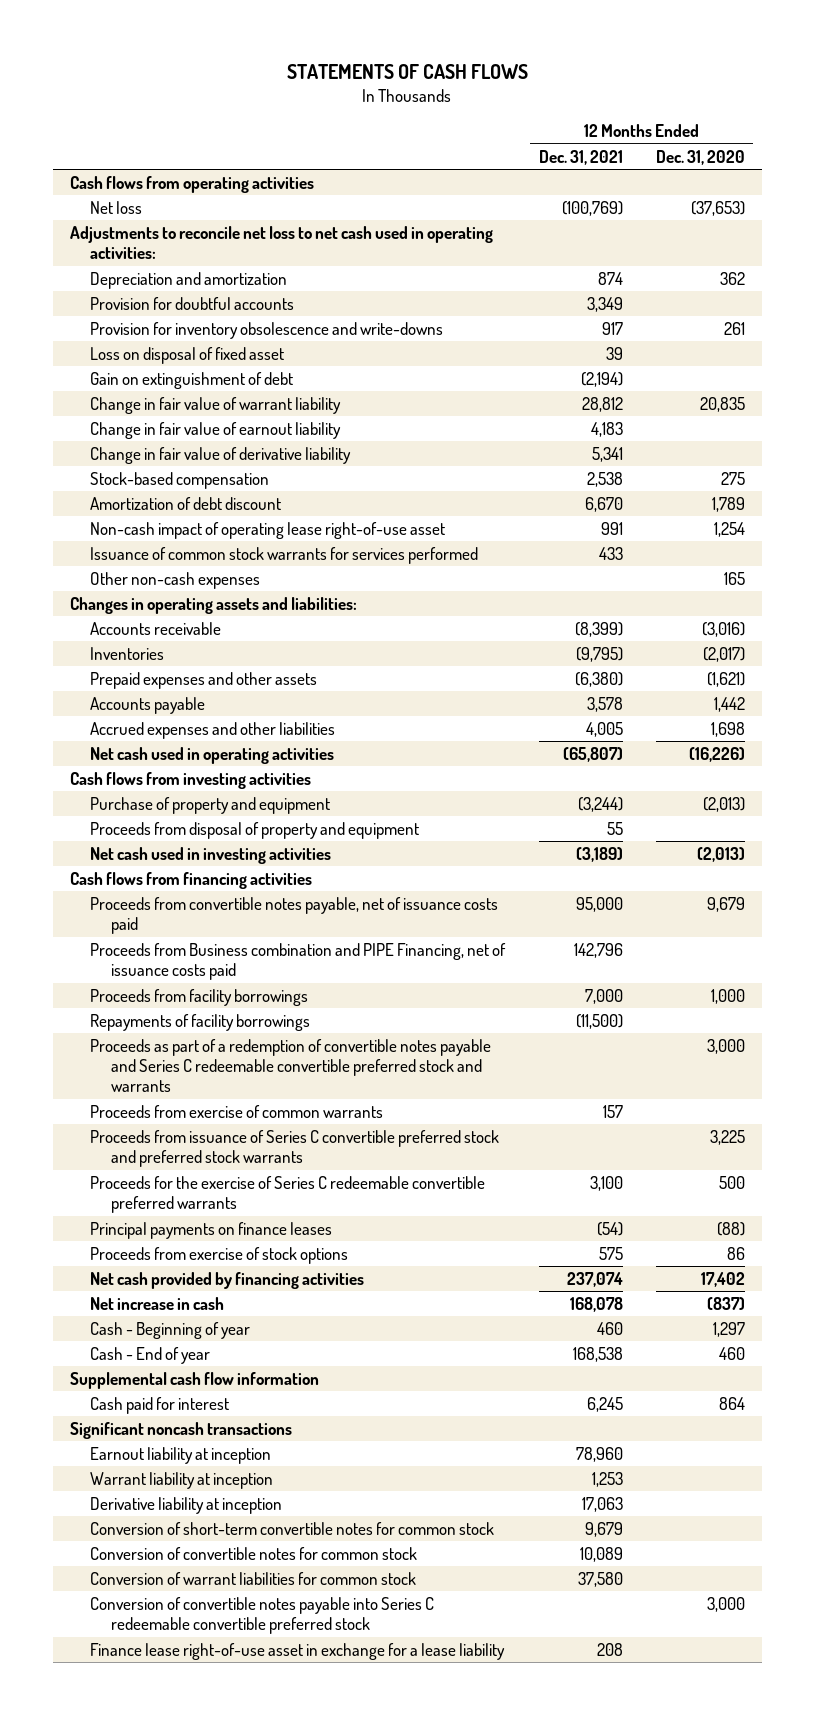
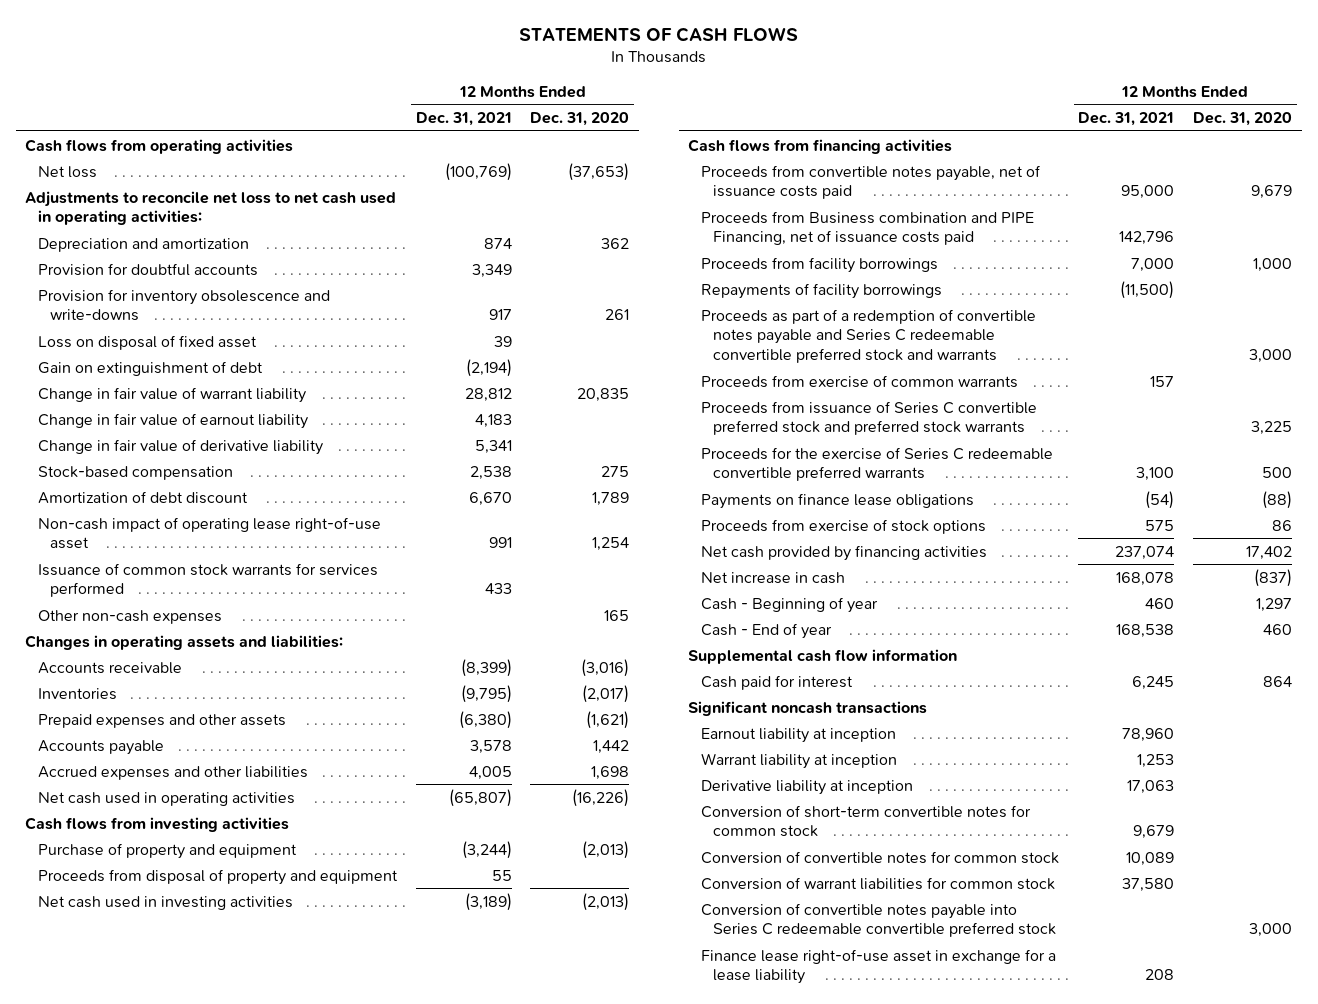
- Principal payments on finance leases | (54) | (88)
+ Payments on finance lease obligations | (54) | (88)

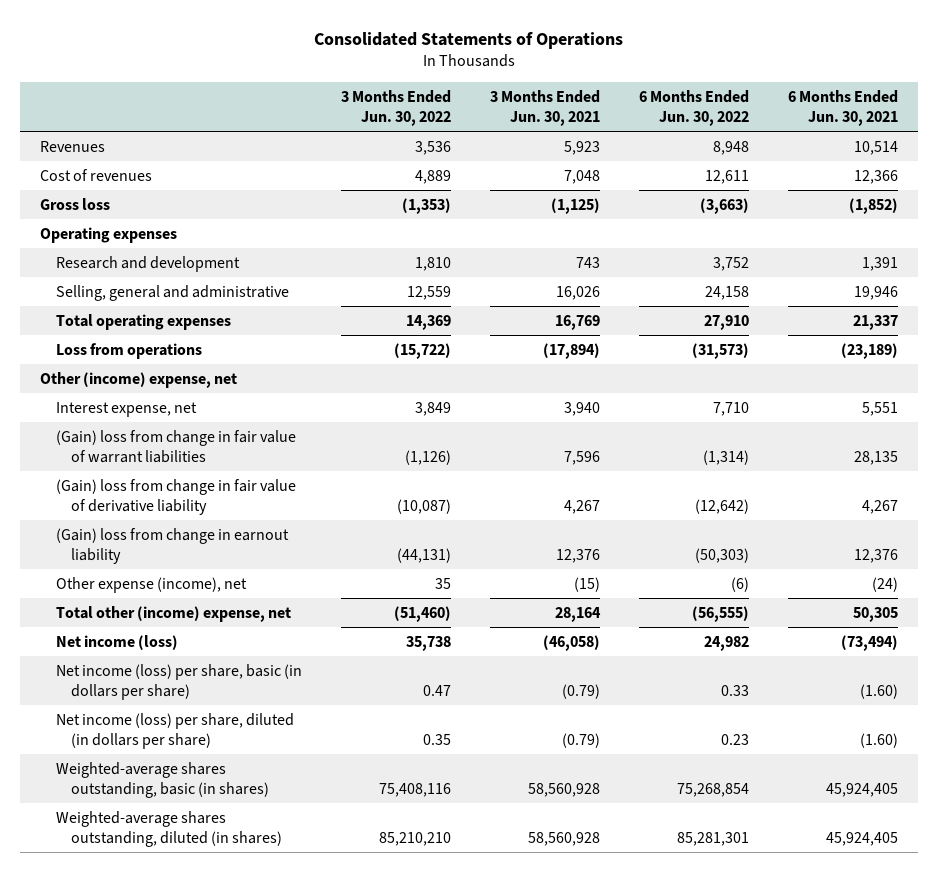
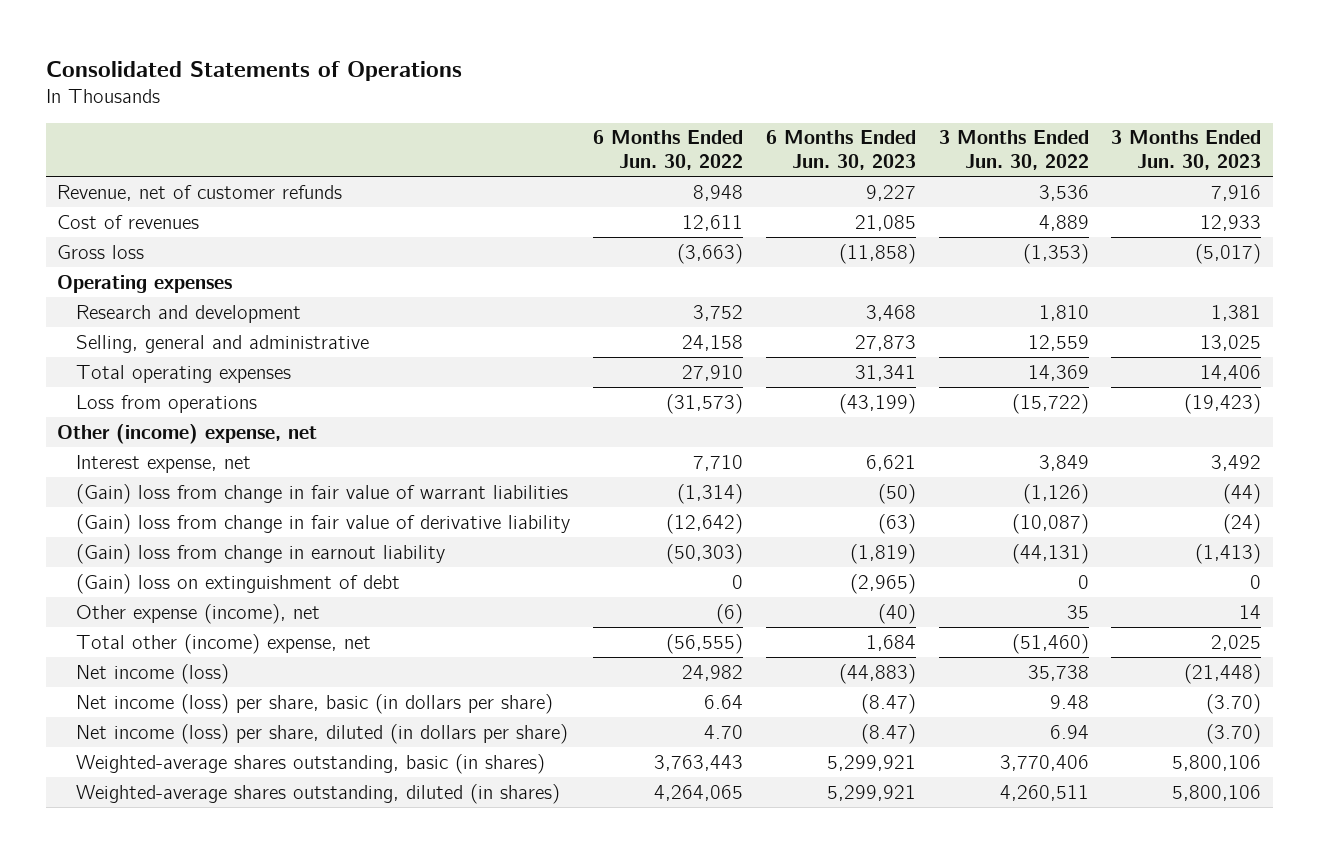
- | 3 Months Ended Jun. 30, 2022 | 3 Months Ended Jun. 30, 2021 | 6 Months Ended Jun. 30, 2022 | 6 Months Ended Jun. 30, 2021
+ | 6 Months Ended Jun. 30, 2022 | 6 Months Ended Jun. 30, 2023 | 3 Months Ended Jun. 30, 2022 | 3 Months Ended Jun. 30, 2023
- Revenues | 3,536 | 5,923 | 8,948 | 10,514
+ Revenue, net of customer refunds | 8,948 | 9,227 | 3,536 | 7,916
+ (Gain) loss on extinguishment of debt | 0 | (2,965) | 0 | 0
- Net income (loss) per share, basic (in dollars per share) | 0.47 | (0.79) | 0.33 | (1.60)
- Net income (loss) per share, diluted (in dollars per share) | 0.35 | (0.79) | 0.23 | (1.60)
- Weighted-average shares outstanding, basic (in shares) | 75,408,116 | 58,560,928 | 75,268,854 | 45,924,405
- Weighted-average shares outstanding, diluted (in shares) | 85,210,210 | 58,560,928 | 85,281,301 | 45,924,405
+ Net income (loss) per share, basic (in dollars per share) | 6.64 | (8.47) | 9.48 | (3.70)
+ Net income (loss) per share, diluted (in dollars per share) | 4.70 | (8.47) | 6.94 | (3.70)
+ Weighted-average shares outstanding, basic (in shares) | 3,763,443 | 5,299,921 | 3,770,406 | 5,800,106
+ Weighted-average shares outstanding, diluted (in shares) | 4,264,065 | 5,299,921 | 4,260,511 | 5,800,106

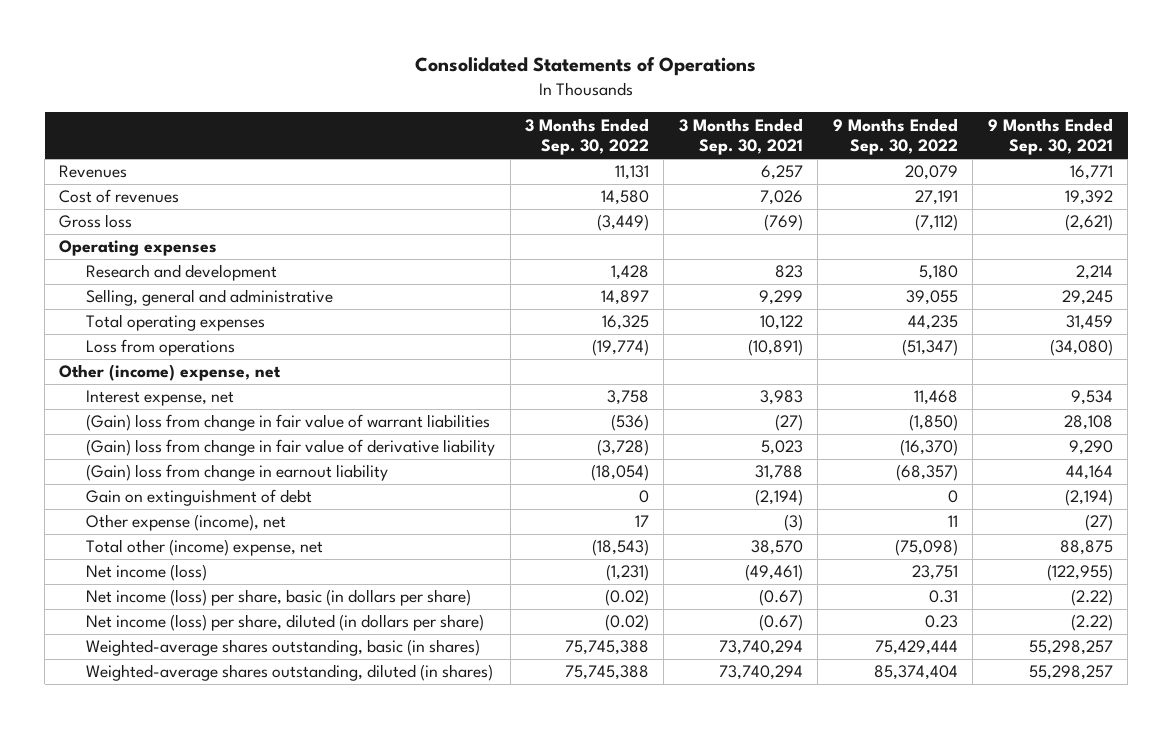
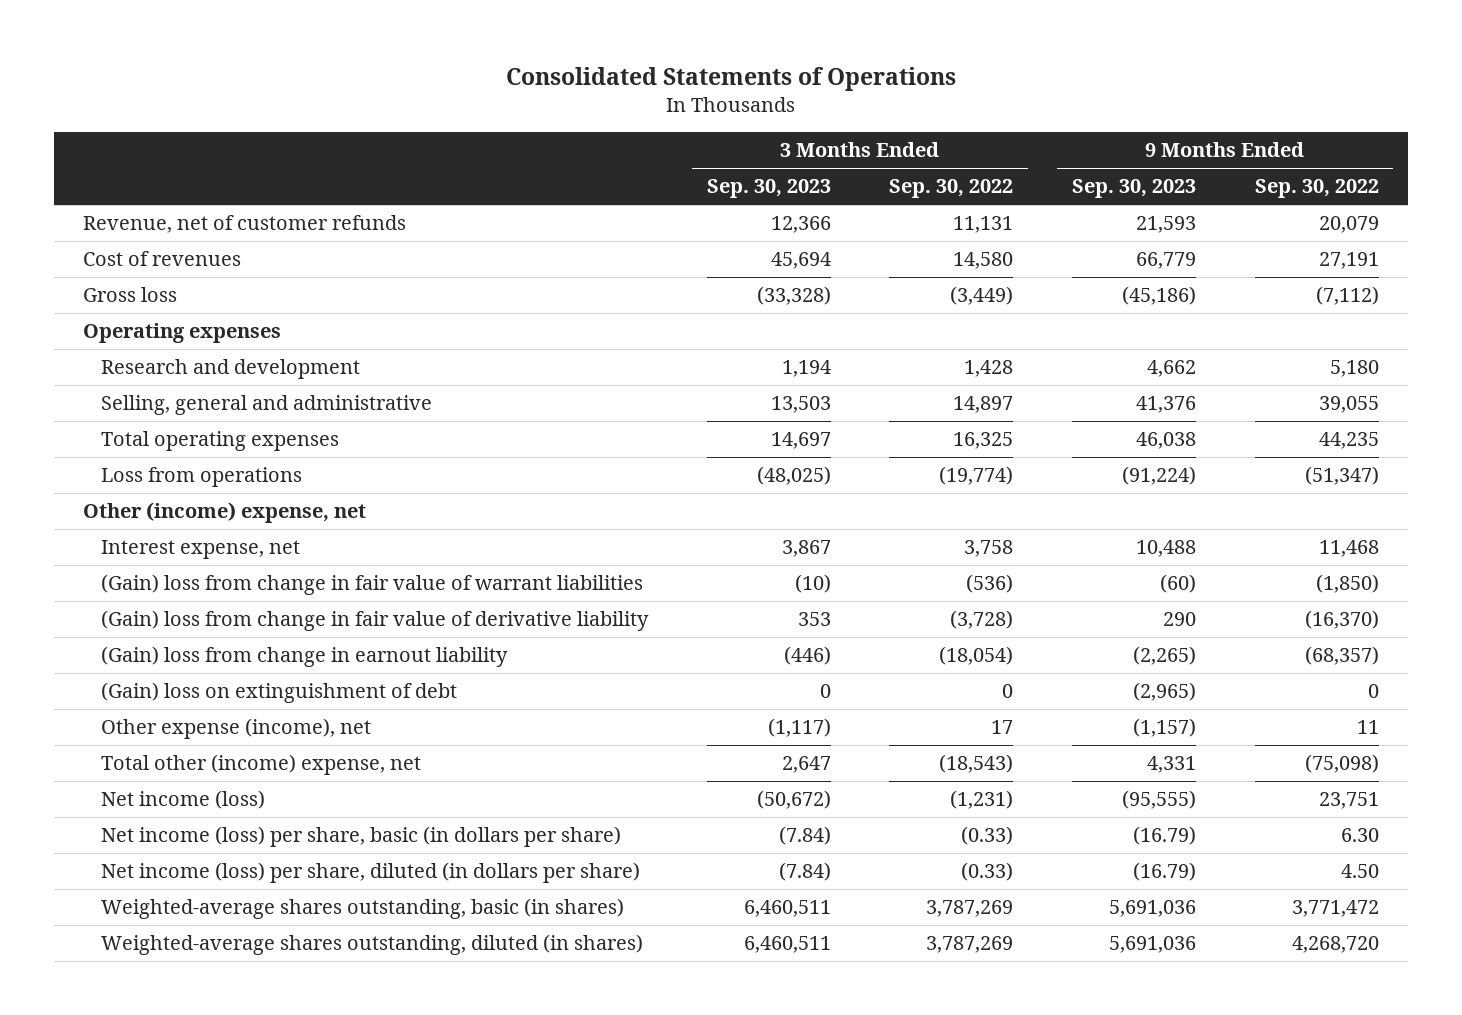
- | 3 Months Ended Sep. 30, 2022 | 3 Months Ended Sep. 30, 2021 | 9 Months Ended Sep. 30, 2022 | 9 Months Ended Sep. 30, 2021
+ | 3 Months Ended Sep. 30, 2023 | 3 Months Ended Sep. 30, 2022 | 9 Months Ended Sep. 30, 2023 | 9 Months Ended Sep. 30, 2022
- Revenues | 11,131 | 6,257 | 20,079 | 16,771
+ Revenue, net of customer refunds | 12,366 | 11,131 | 21,593 | 20,079
- Gain on extinguishment of debt | 0 | (2,194) | 0 | (2,194)
+ (Gain) loss on extinguishment of debt | 0 | 0 | (2,965) | 0
- Net income (loss) per share, basic (in dollars per share) | (0.02) | (0.67) | 0.31 | (2.22)
- Net income (loss) per share, diluted (in dollars per share) | (0.02) | (0.67) | 0.23 | (2.22)
- Weighted-average shares outstanding, basic (in shares) | 75,745,388 | 73,740,294 | 75,429,444 | 55,298,257
- Weighted-average shares outstanding, diluted (in shares) | 75,745,388 | 73,740,294 | 85,374,404 | 55,298,257
+ Net income (loss) per share, basic (in dollars per share) | (7.84) | (0.33) | (16.79) | 6.30
+ Net income (loss) per share, diluted (in dollars per share) | (7.84) | (0.33) | (16.79) | 4.50
+ Weighted-average shares outstanding, basic (in shares) | 6,460,511 | 3,787,269 | 5,691,036 | 3,771,472
+ Weighted-average shares outstanding, diluted (in shares) | 6,460,511 | 3,787,269 | 5,691,036 | 4,268,720

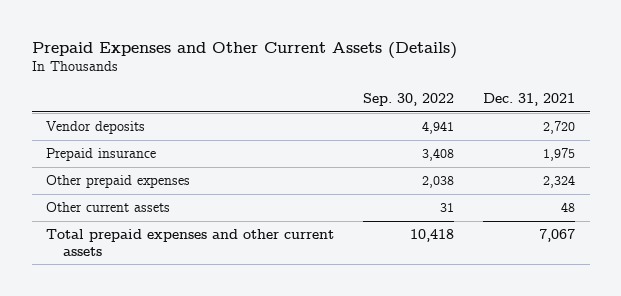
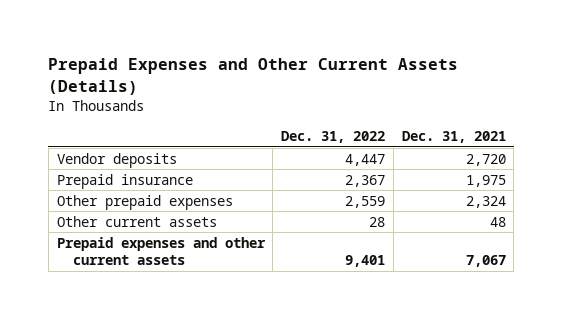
- | Sep. 30, 2022 | Dec. 31, 2021
+ | Dec. 31, 2022 | Dec. 31, 2021
- Total prepaid expenses and other current assets | 10,418 | 7,067
+ Prepaid expenses and other current assets | 9,401 | 7,067

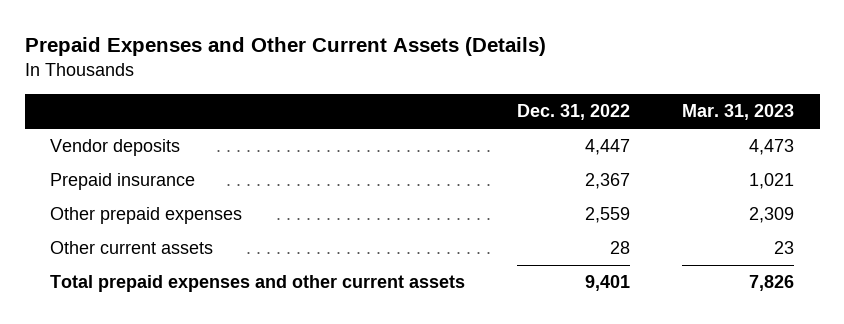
- | Dec. 31, 2022 | Dec. 31, 2021
+ | Dec. 31, 2022 | Mar. 31, 2023
- Prepaid expenses and other current assets | 9,401 | 7,067
+ Total prepaid expenses and other current assets | 9,401 | 7,826

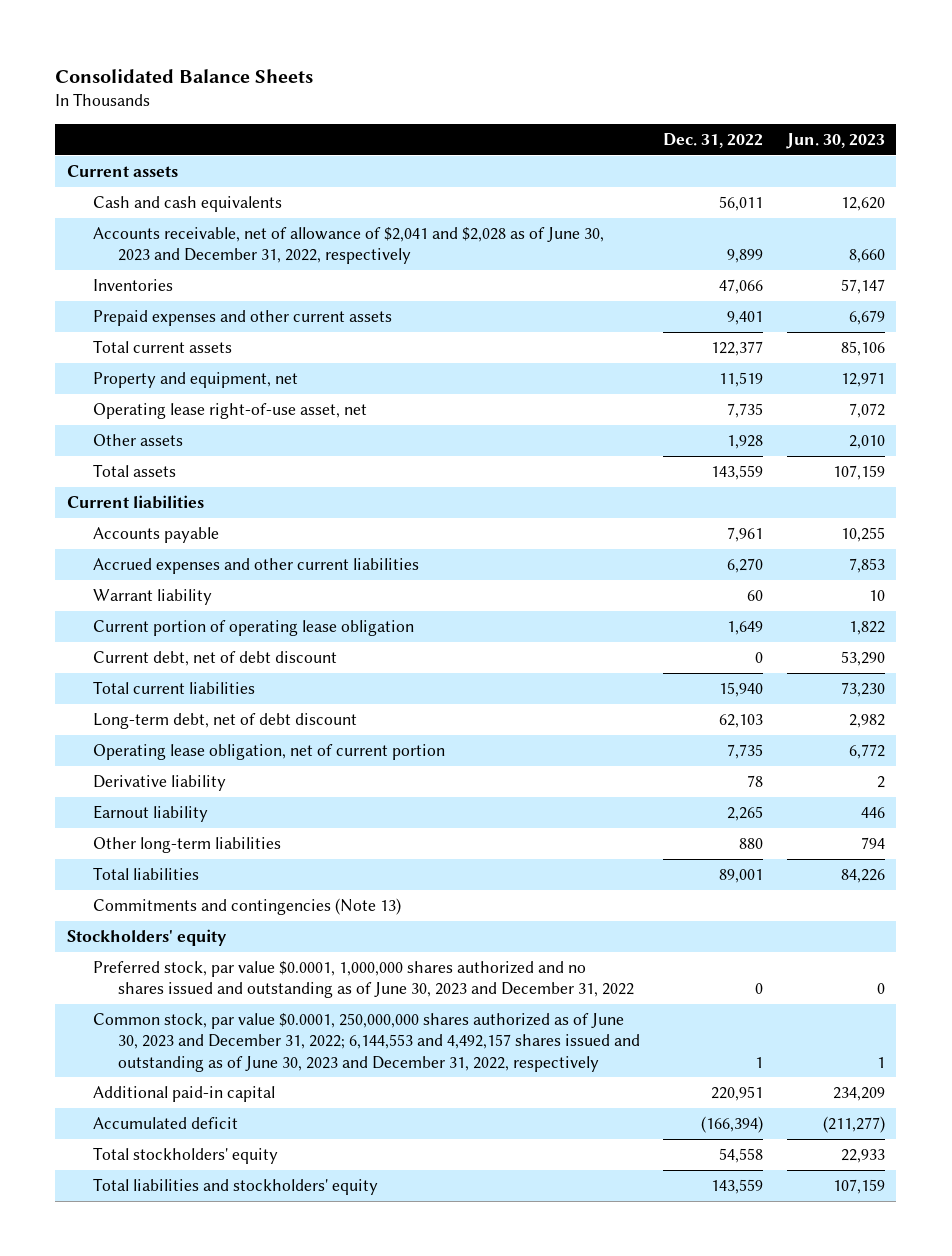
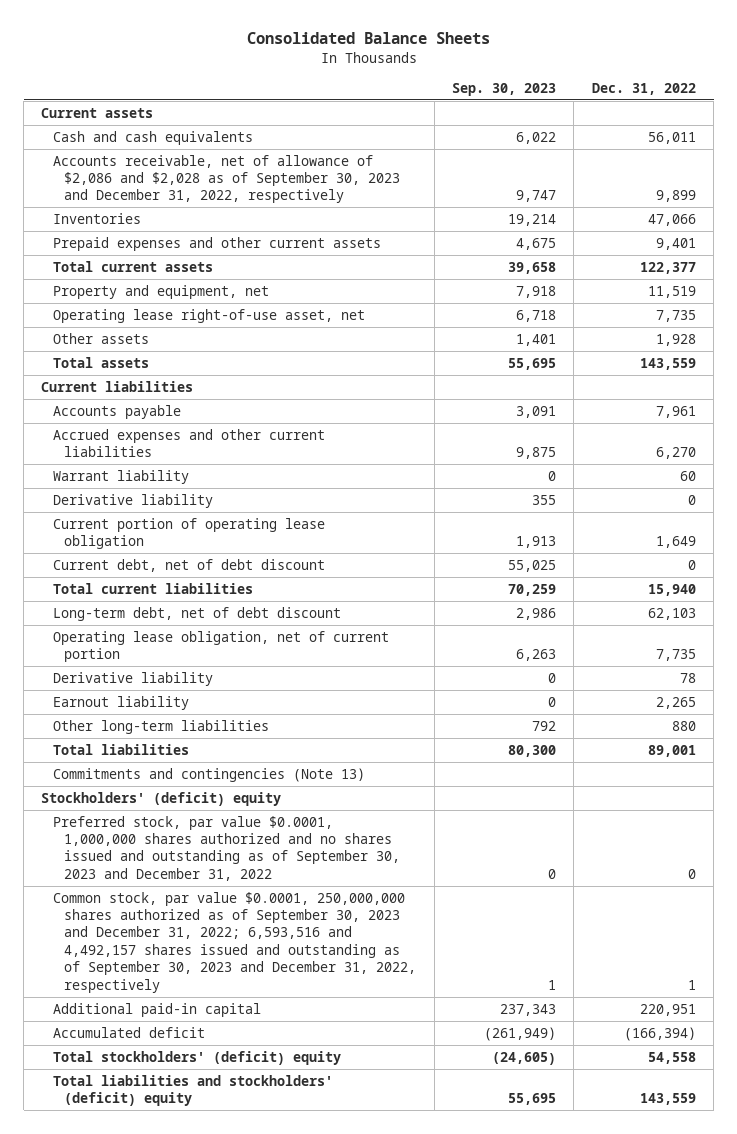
- | Dec. 31, 2022 | Jun. 30, 2023
+ | Sep. 30, 2023 | Dec. 31, 2022
- Accounts receivable, net of allowance of $2,041 and $2,028 as of June 30, 2023 and December 31, 2022, respectively | 9,899 | 8,660
+ Accounts receivable, net of allowance of $2,086 and $2,028 as of September 30, 2023 and December 31, 2022, respectively | 9,747 | 9,899
+ Derivative liability | 355 | 0
- Stockholders' equity
- Preferred stock, par value $0.0001, 1,000,000 shares authorized and no shares issued and outstanding as of June 30, 2023 and December 31, 2022 | 0 | 0
- Common stock, par value $0.0001, 250,000,000 shares authorized as of June 30, 2023 and December 31, 2022; 6,144,553 and 4,492,157 shares issued and outstanding as of June 30, 2023 and December 31, 2022, respectively | 1 | 1
+ Stockholders' (deficit) equity
+ Preferred stock, par value $0.0001, 1,000,000 shares authorized and no shares issued and outstanding as of September 30, 2023 and December 31, 2022 | 0 | 0
+ Common stock, par value $0.0001, 250,000,000 shares authorized as of September 30, 2023 and December 31, 2022; 6,593,516 and 4,492,157 shares issued and outstanding as of September 30, 2023 and December 31, 2022, respectively | 1 | 1
- Total stockholders' equity | 54,558 | 22,933
- Total liabilities and stockholders' equity | 143,559 | 107,159
+ Total stockholders' (deficit) equity | (24,605) | 54,558
+ Total liabilities and stockholders' (deficit) equity | 55,695 | 143,559

